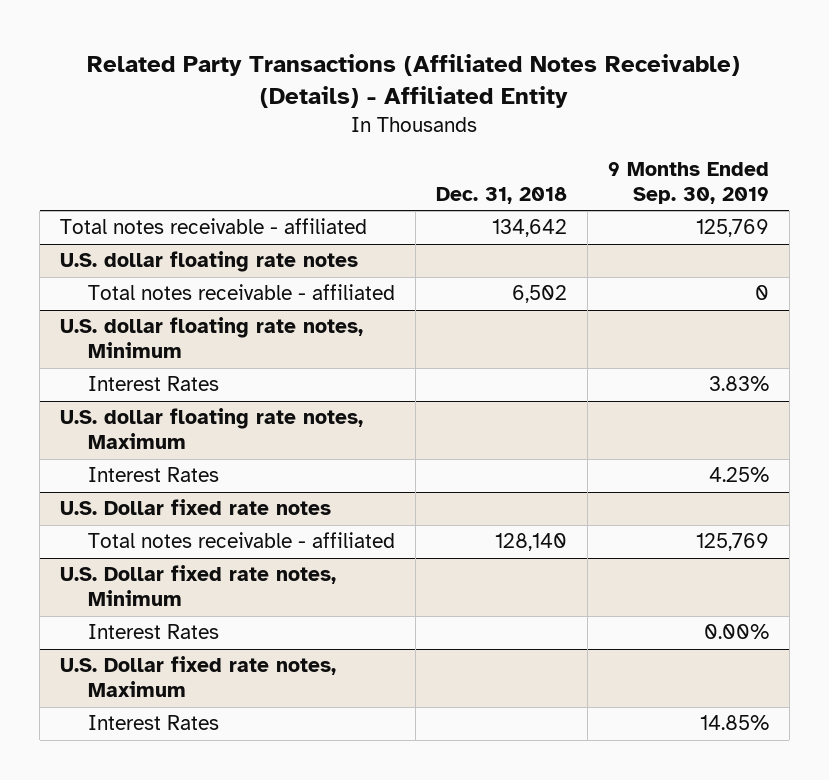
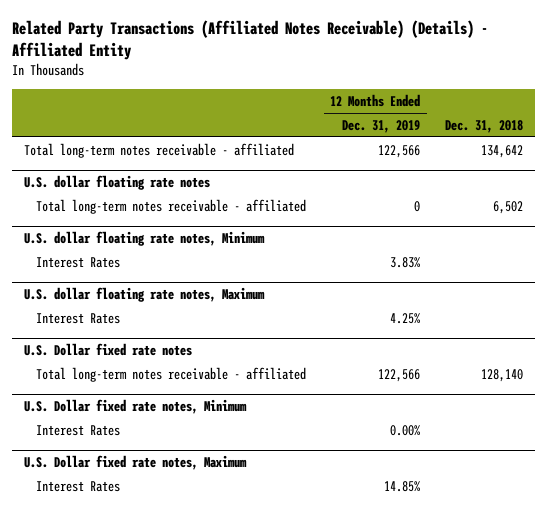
- | Dec. 31, 2018 | 9 Months Ended Sep. 30, 2019
+ | 12 Months Ended Dec. 31, 2019 | Dec. 31, 2018
- Total notes receivable - affiliated | 134,642 | 125,769
+ Total long-term notes receivable - affiliated | 122,566 | 134,642
@ U.S. dollar floating rate notes
- Total notes receivable - affiliated | 6,502 | 0
+ Total long-term notes receivable - affiliated | 0 | 6,502
@ U.S. Dollar fixed rate notes
- Total notes receivable - affiliated | 128,140 | 125,769
+ Total long-term notes receivable - affiliated | 122,566 | 128,140

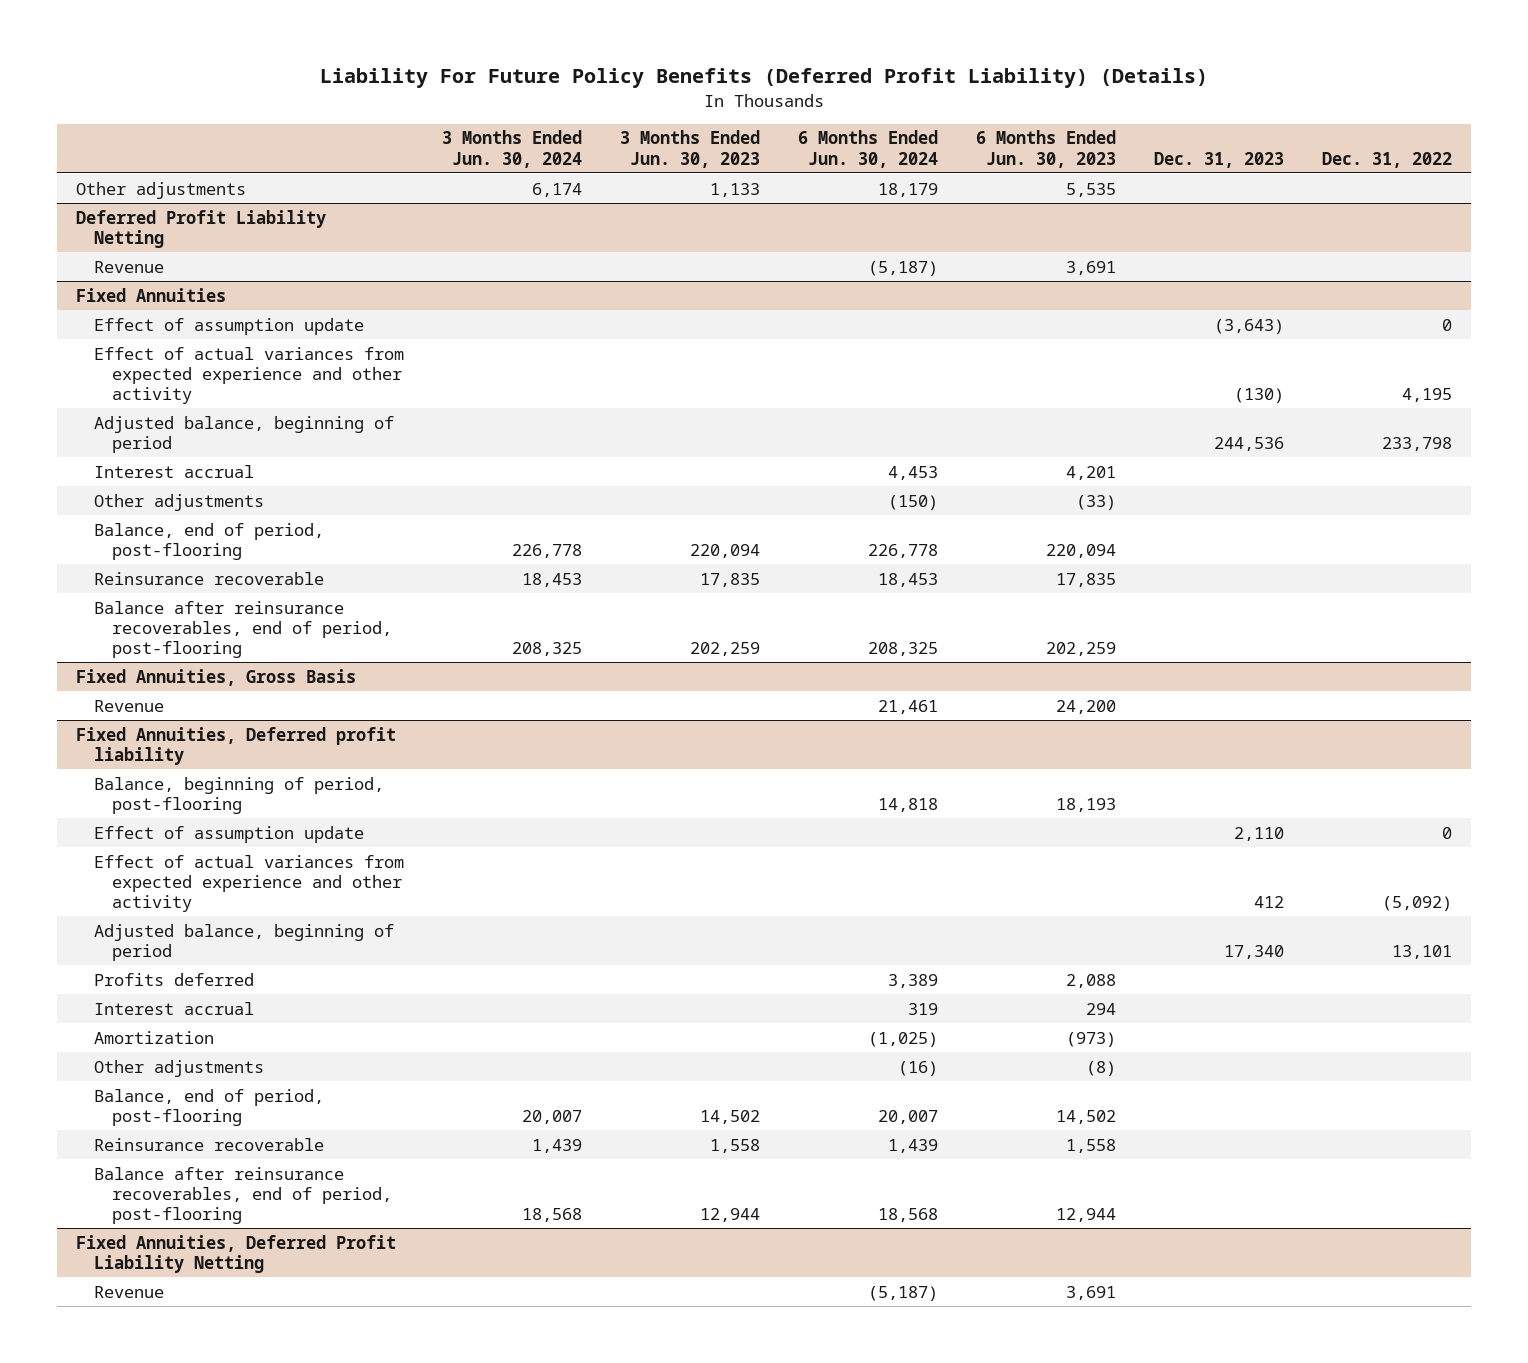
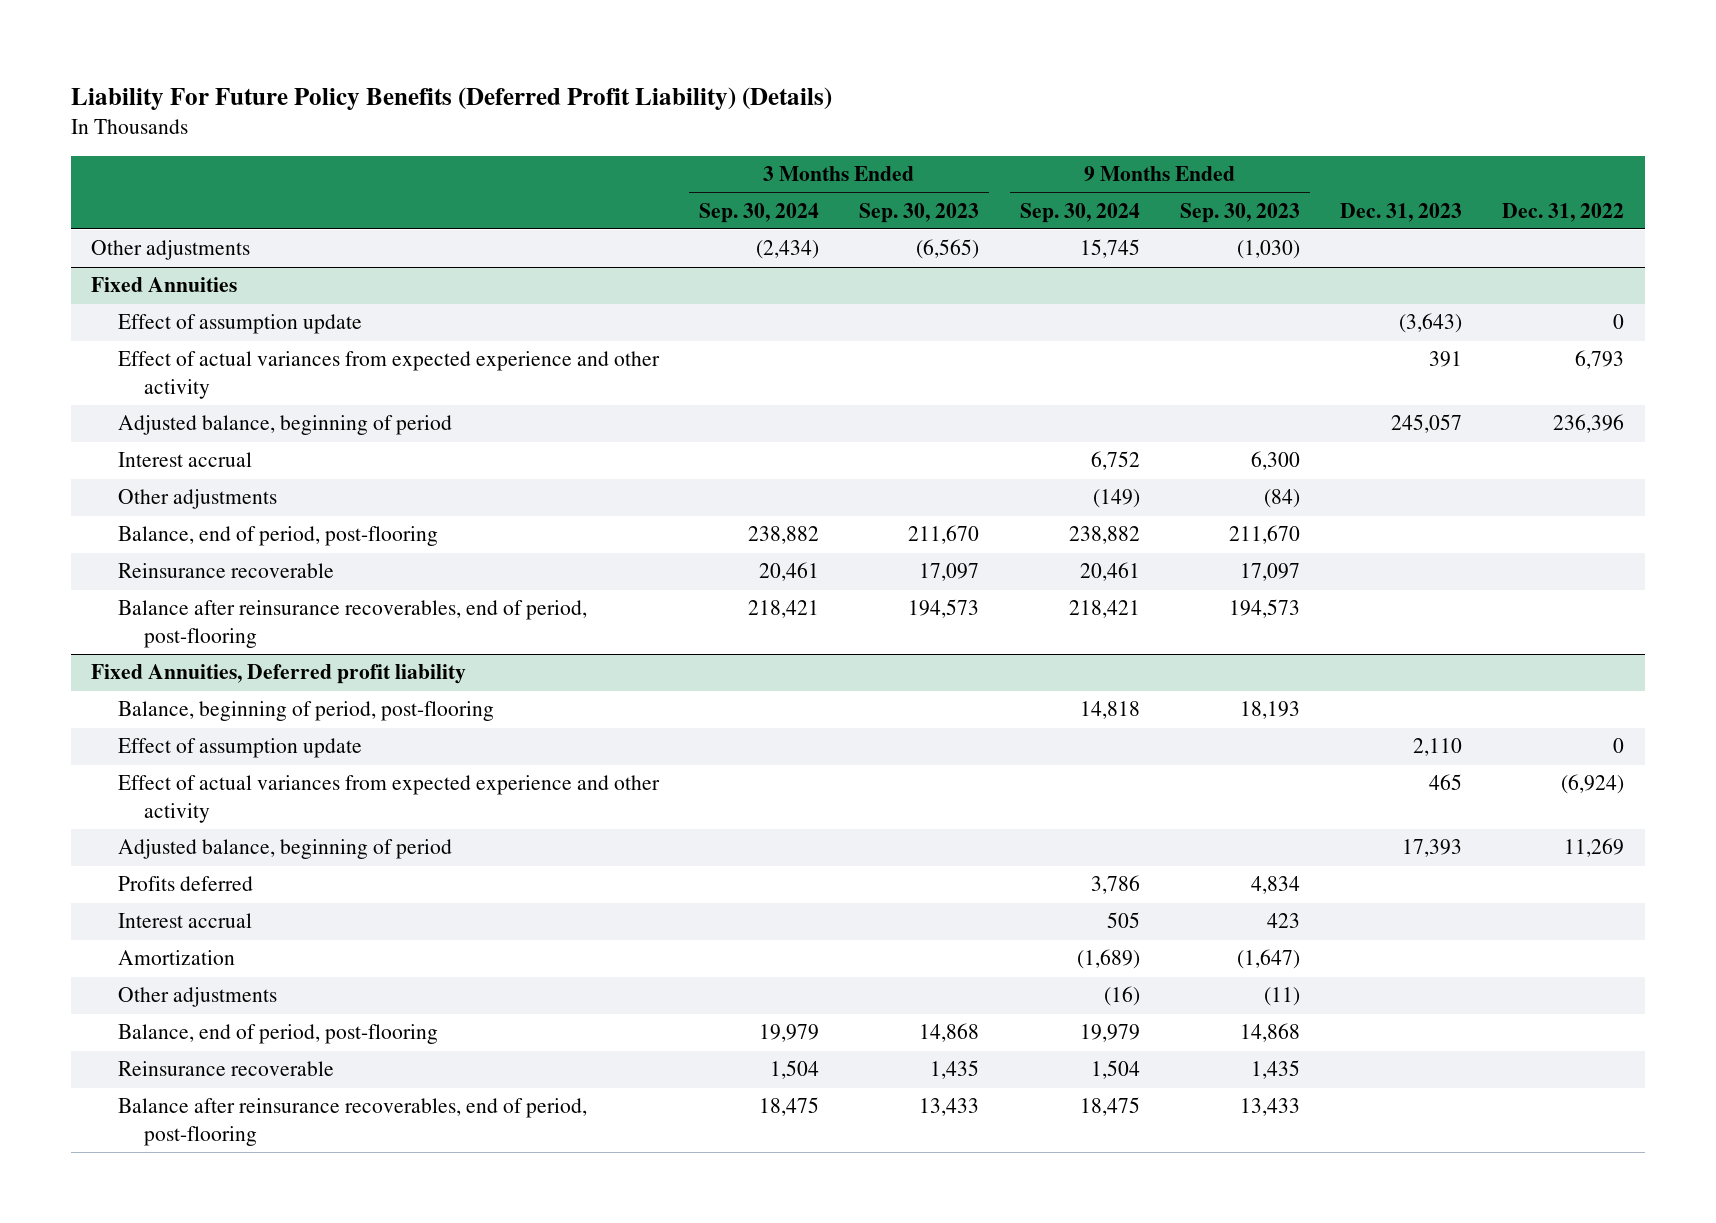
- | 3 Months Ended Jun. 30, 2024 | 3 Months Ended Jun. 30, 2023 | 6 Months Ended Jun. 30, 2024 | 6 Months Ended Jun. 30, 2023 | Dec. 31, 2023 | Dec. 31, 2022
+ | 3 Months Ended Sep. 30, 2024 | 3 Months Ended Sep. 30, 2023 | 9 Months Ended Sep. 30, 2024 | 9 Months Ended Sep. 30, 2023 | Dec. 31, 2023 | Dec. 31, 2022
- Deferred Profit Liability Netting
- Revenue | | | (5,187) | 3,691 | |
@ Fixed Annuities
- Effect of actual variances from expected experience and other activity | | | | | (130) | 4,195
- Adjusted balance, beginning of period | | | | | 244,536 | 233,798
+ Effect of actual variances from expected experience and other activity | | | | | 391 | 6,793
+ Adjusted balance, beginning of period | | | | | 245,057 | 236,396
- Fixed Annuities, Gross Basis
- Revenue | | | 21,461 | 24,200 | |
@ Fixed Annuities, Deferred profit liability
- Effect of actual variances from expected experience and other activity | | | | | 412 | (5,092)
- Adjusted balance, beginning of period | | | | | 17,340 | 13,101
+ Effect of actual variances from expected experience and other activity | | | | | 465 | (6,924)
+ Adjusted balance, beginning of period | | | | | 17,393 | 11,269
- Fixed Annuities, Deferred Profit Liability Netting
- Revenue | | | (5,187) | 3,691 | |

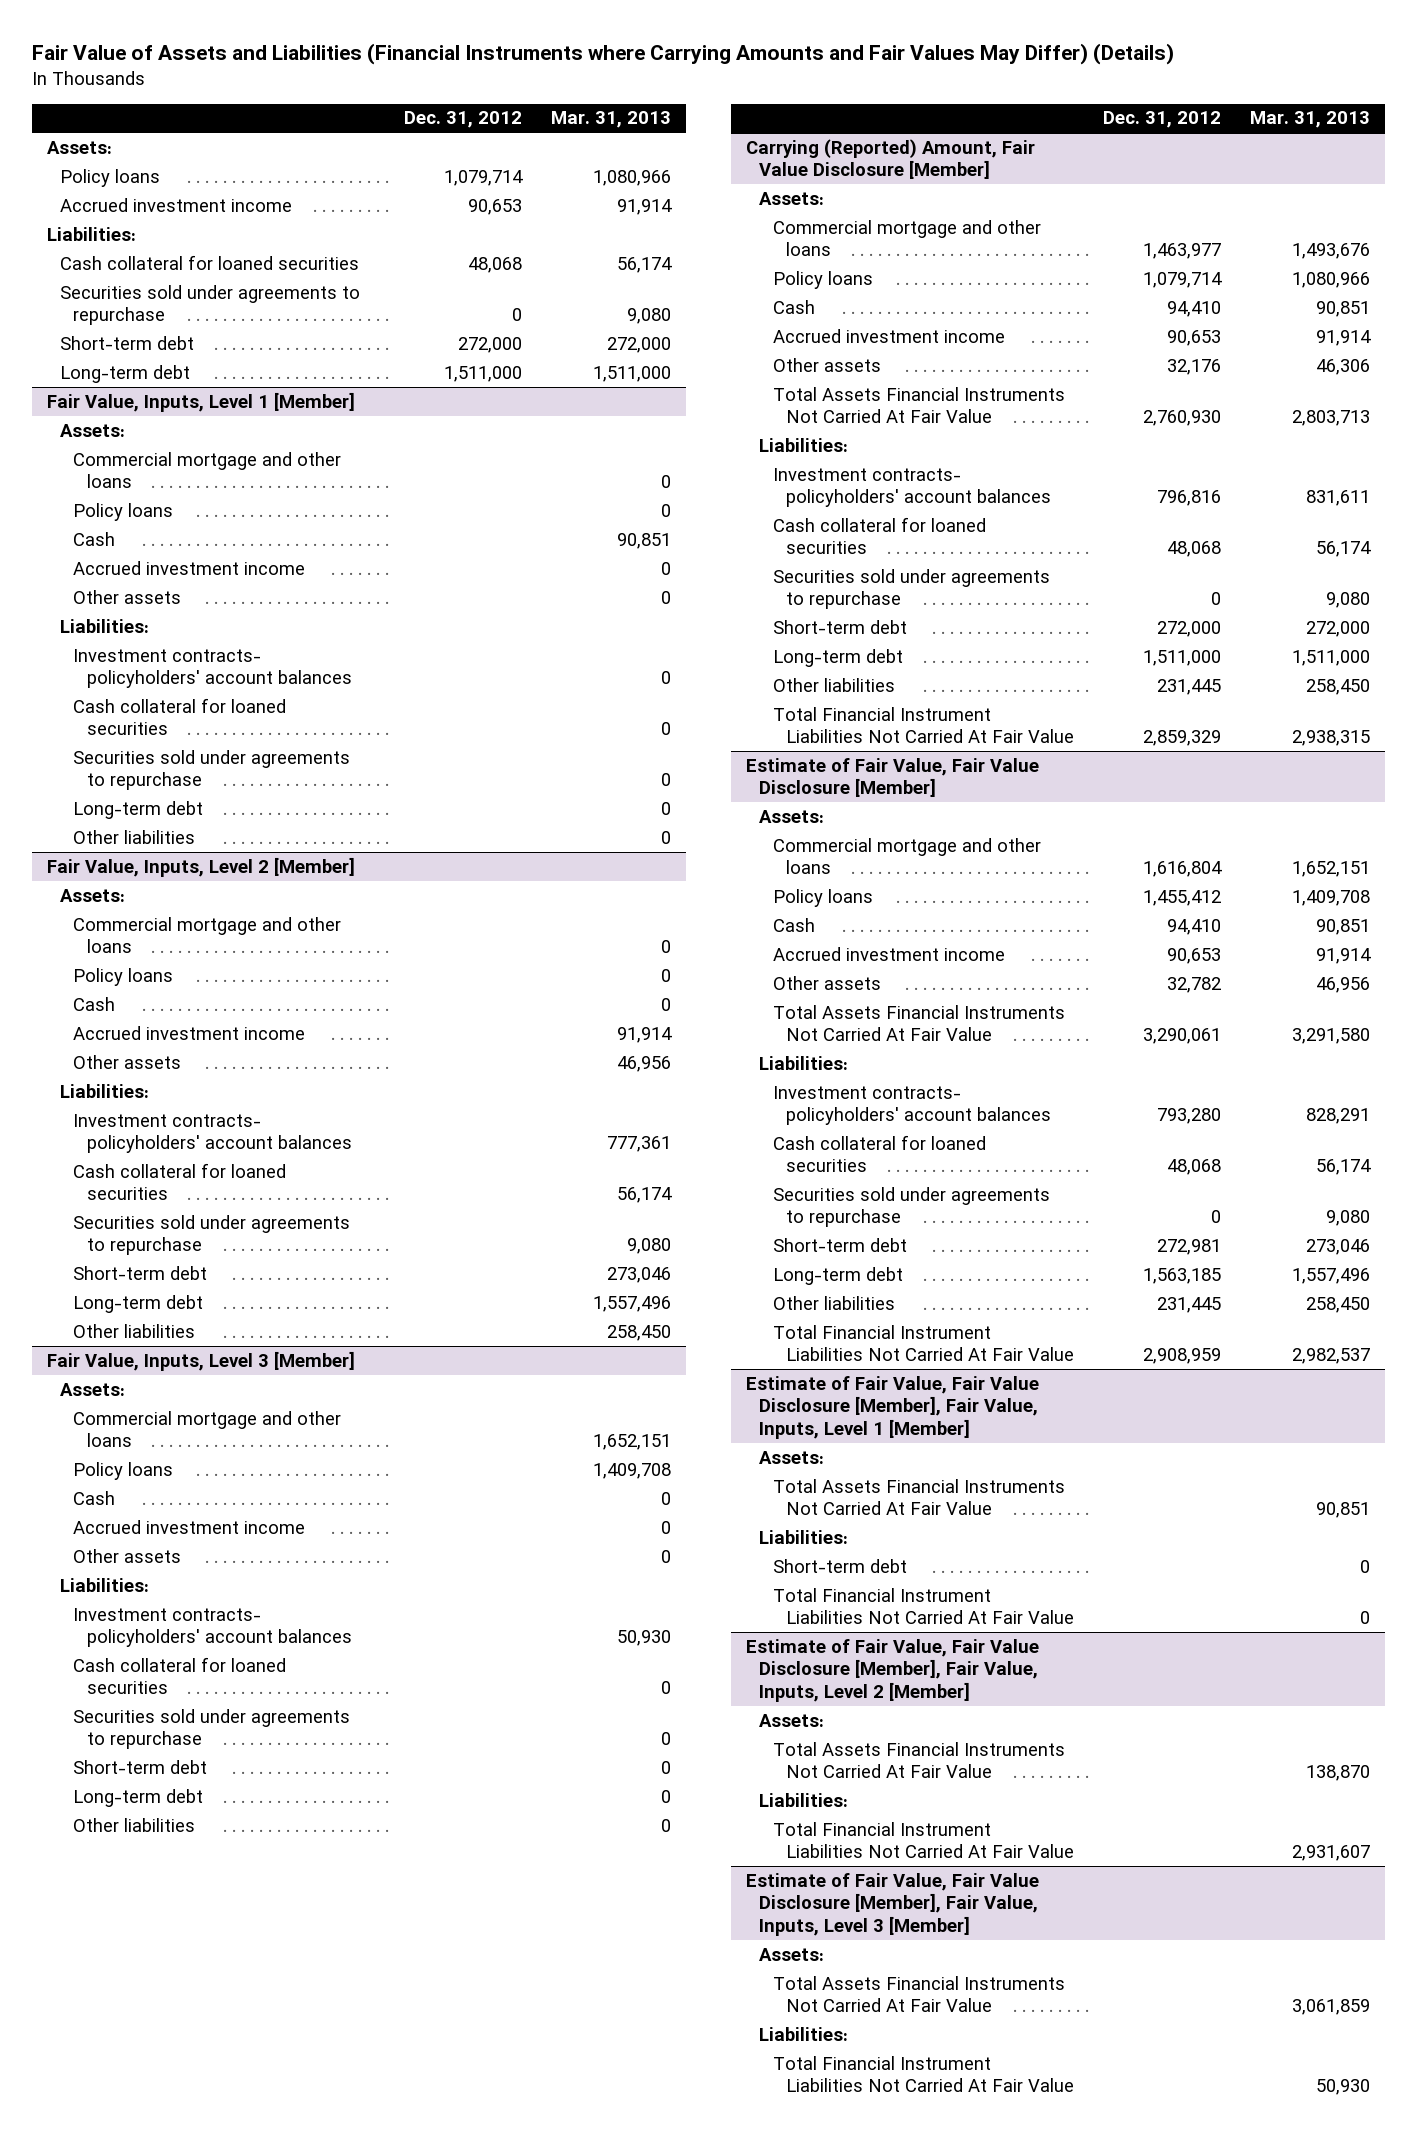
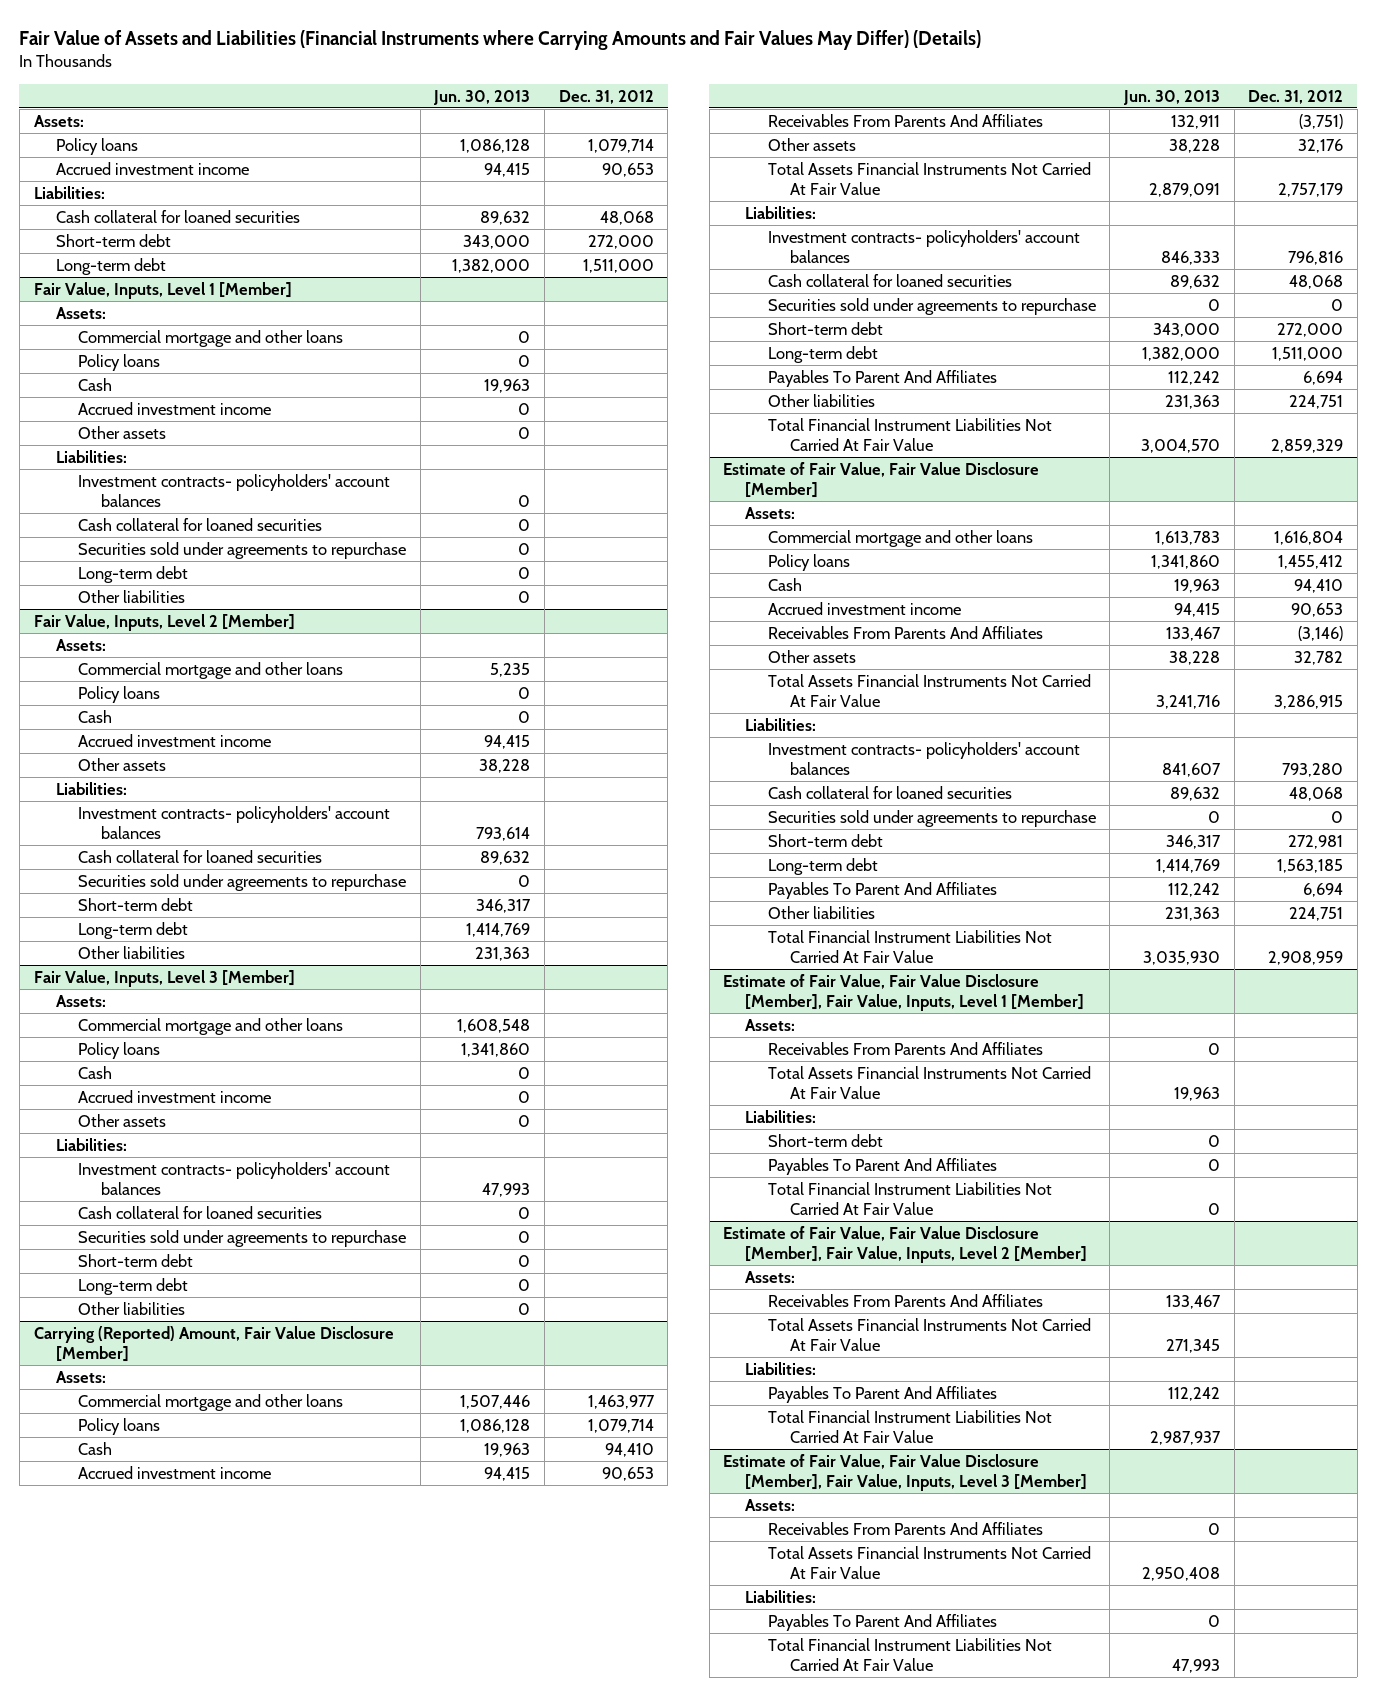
- | Dec. 31, 2012 | Mar. 31, 2013
+ | Jun. 30, 2013 | Dec. 31, 2012
- Securities sold under agreements to repurchase | 0 | 9,080
@ Carrying (Reported) Amount, Fair Value Disclosure [Member]
+ Receivables From Parents And Affiliates | 132,911 | (3,751)
- Total Assets Financial Instruments Not Carried At Fair Value | 2,760,930 | 2,803,713
+ Total Assets Financial Instruments Not Carried At Fair Value | 2,879,091 | 2,757,179
- Other liabilities | 231,445 | 258,450
+ Payables To Parent And Affiliates | 112,242 | 6,694
+ Other liabilities | 231,363 | 224,751
@ Estimate of Fair Value, Fair Value Disclosure [Member]
+ Receivables From Parents And Affiliates | 133,467 | (3,146)
- Total Assets Financial Instruments Not Carried At Fair Value | 3,290,061 | 3,291,580
+ Total Assets Financial Instruments Not Carried At Fair Value | 3,241,716 | 3,286,915
- Other liabilities | 231,445 | 258,450
+ Payables To Parent And Affiliates | 112,242 | 6,694
+ Other liabilities | 231,363 | 224,751
@ Estimate of Fair Value, Fair Value Disclosure [Member], Fair Value, Inputs, Level 1 [Member]
+ Receivables From Parents And Affiliates | 0 |
+ Payables To Parent And Affiliates | 0 |
@ Estimate of Fair Value, Fair Value Disclosure [Member], Fair Value, Inputs, Level 2 [Member]
+ Receivables From Parents And Affiliates | 133,467 |
+ Payables To Parent And Affiliates | 112,242 |
@ Estimate of Fair Value, Fair Value Disclosure [Member], Fair Value, Inputs, Level 3 [Member]
+ Receivables From Parents And Affiliates | 0 |
+ Payables To Parent And Affiliates | 0 |

